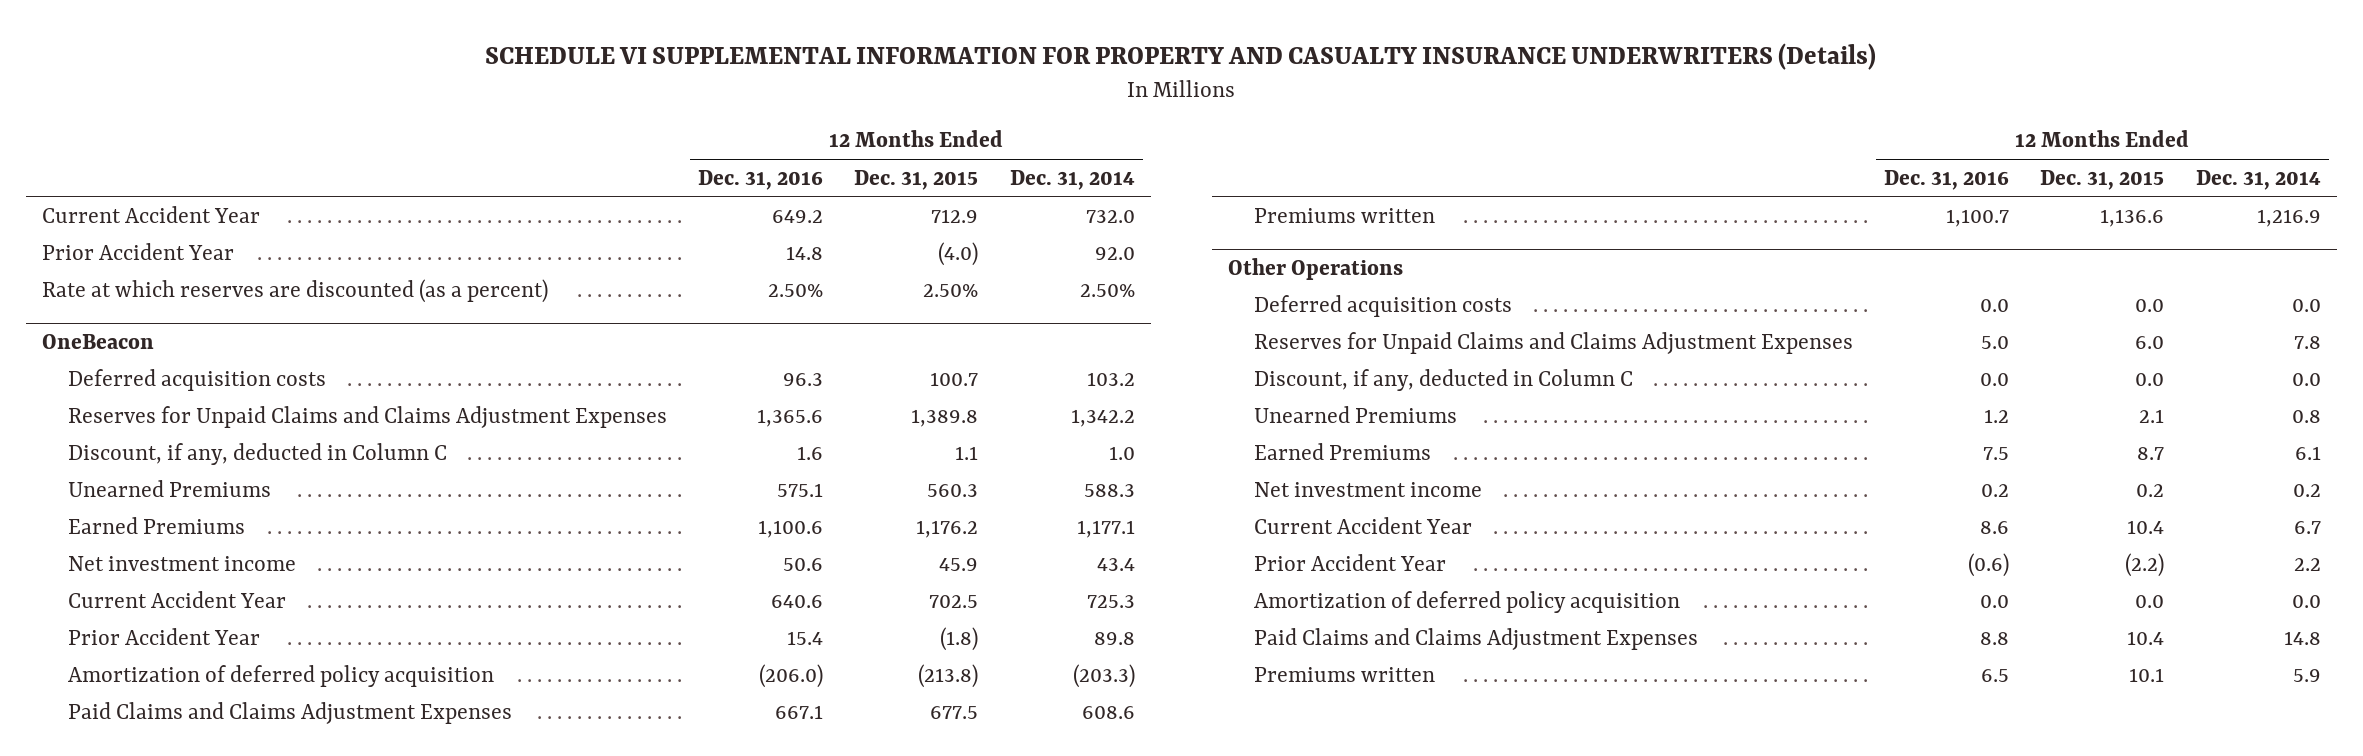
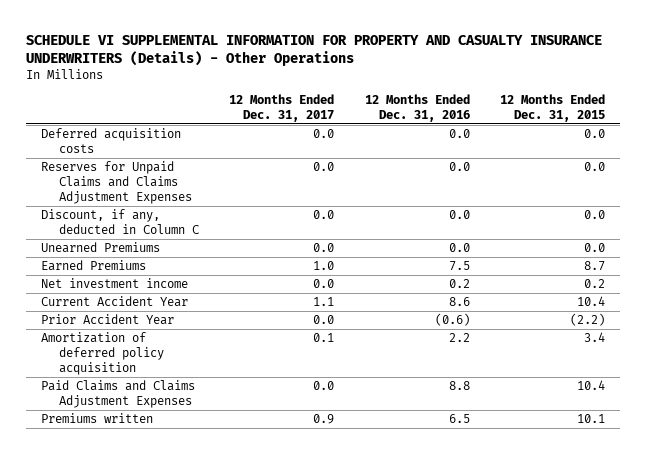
- SCHEDULE VI SUPPLEMENTAL INFORMATION FOR PROPERTY AND CASUALTY INSURANCE UNDERWRITERS (Details)
+ SCHEDULE VI SUPPLEMENTAL INFORMATION FOR PROPERTY AND CASUALTY INSURANCE UNDERWRITERS (Details) - Other Operations
- | 12 Months Ended Dec. 31, 2016 | 12 Months Ended Dec. 31, 2015 | 12 Months Ended Dec. 31, 2014
+ | 12 Months Ended Dec. 31, 2017 | 12 Months Ended Dec. 31, 2016 | 12 Months Ended Dec. 31, 2015
- Current Accident Year | 649.2 | 712.9 | 732.0
- Prior Accident Year | 14.8 | (4.0) | 92.0
- Rate at which reserves are discounted (as a percent) | 2.50% | 2.50% | 2.50%
- OneBeacon
- Deferred acquisition costs | 96.3 | 100.7 | 103.2
- Reserves for Unpaid Claims and Claims Adjustment Expenses | 1,365.6 | 1,389.8 | 1,342.2
- Discount, if any, deducted in Column C | 1.6 | 1.1 | 1.0
- Unearned Premiums | 575.1 | 560.3 | 588.3
- Earned Premiums | 1,100.6 | 1,176.2 | 1,177.1
- Net investment income | 50.6 | 45.9 | 43.4
- Current Accident Year | 640.6 | 702.5 | 725.3
- Prior Accident Year | 15.4 | (1.8) | 89.8
- Amortization of deferred policy acquisition | (206.0) | (213.8) | (203.3)
- Paid Claims and Claims Adjustment Expenses | 667.1 | 677.5 | 608.6
- Premiums written | 1,100.7 | 1,136.6 | 1,216.9
- Other Operations
- Reserves for Unpaid Claims and Claims Adjustment Expenses | 5.0 | 6.0 | 7.8
+ Reserves for Unpaid Claims and Claims Adjustment Expenses | 0.0 | 0.0 | 0.0
- Unearned Premiums | 1.2 | 2.1 | 0.8
+ Unearned Premiums | 0.0 | 0.0 | 0.0
- Amortization of deferred policy acquisition | 0.0 | 0.0 | 0.0
+ Amortization of deferred policy acquisition | 0.1 | 2.2 | 3.4

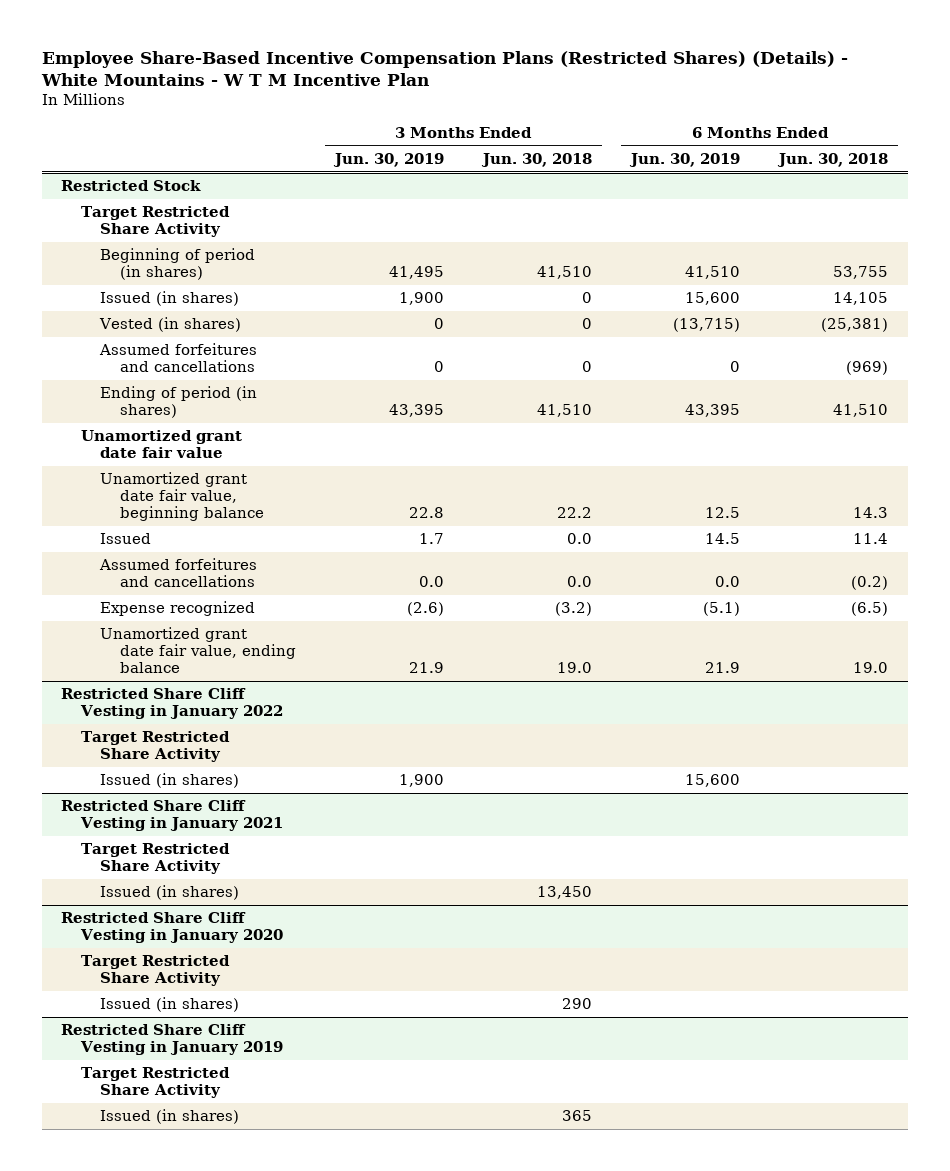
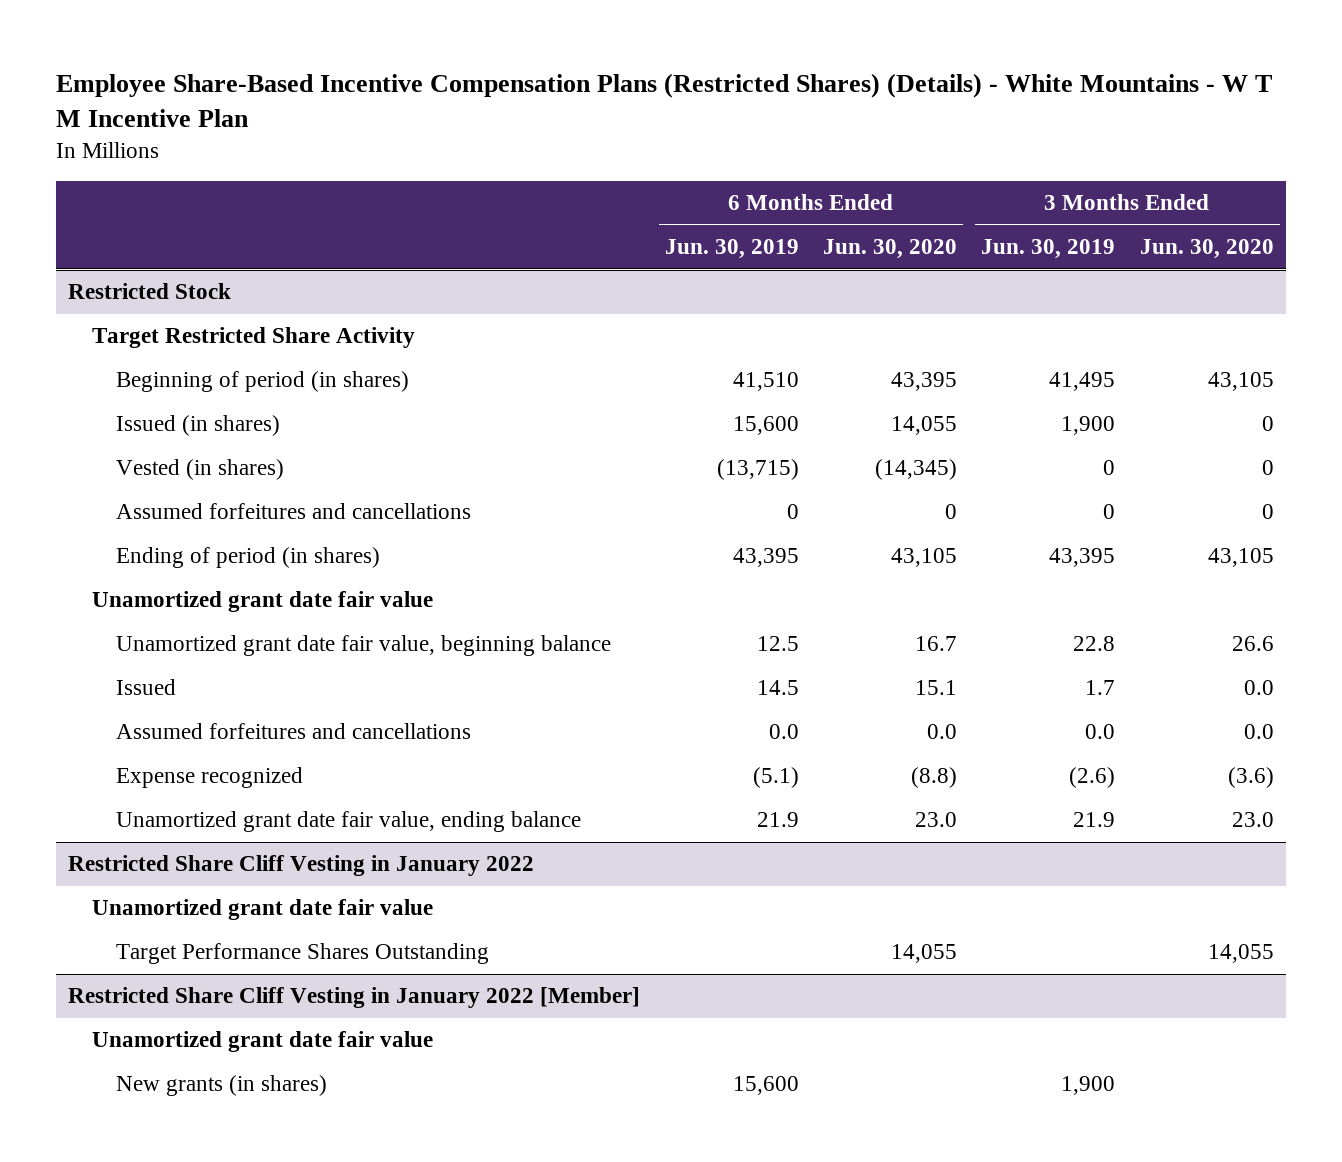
- | 3 Months Ended Jun. 30, 2019 | 3 Months Ended Jun. 30, 2018 | 6 Months Ended Jun. 30, 2019 | 6 Months Ended Jun. 30, 2018
+ | 6 Months Ended Jun. 30, 2019 | 6 Months Ended Jun. 30, 2020 | 3 Months Ended Jun. 30, 2019 | 3 Months Ended Jun. 30, 2020
@ Restricted Share Cliff Vesting in January 2022
- Target Restricted Share Activity
- Issued (in shares) | 1,900 | | 15,600 |
- Restricted Share Cliff Vesting in January 2021
- Target Restricted Share Activity
- Issued (in shares) | | 13,450 | |
- Restricted Share Cliff Vesting in January 2020
- Target Restricted Share Activity
- Issued (in shares) | | 290 | |
- Restricted Share Cliff Vesting in January 2019
- Target Restricted Share Activity
- Issued (in shares) | | 365 | |
@ Restricted Share Cliff Vesting in January 2022
+ Unamortized grant date fair value
+ Target Performance Shares Outstanding | | 14,055 | | 14,055
+ Restricted Share Cliff Vesting in January 2022 [Member]
+ Unamortized grant date fair value
+ New grants (in shares) | 15,600 | | 1,900 |

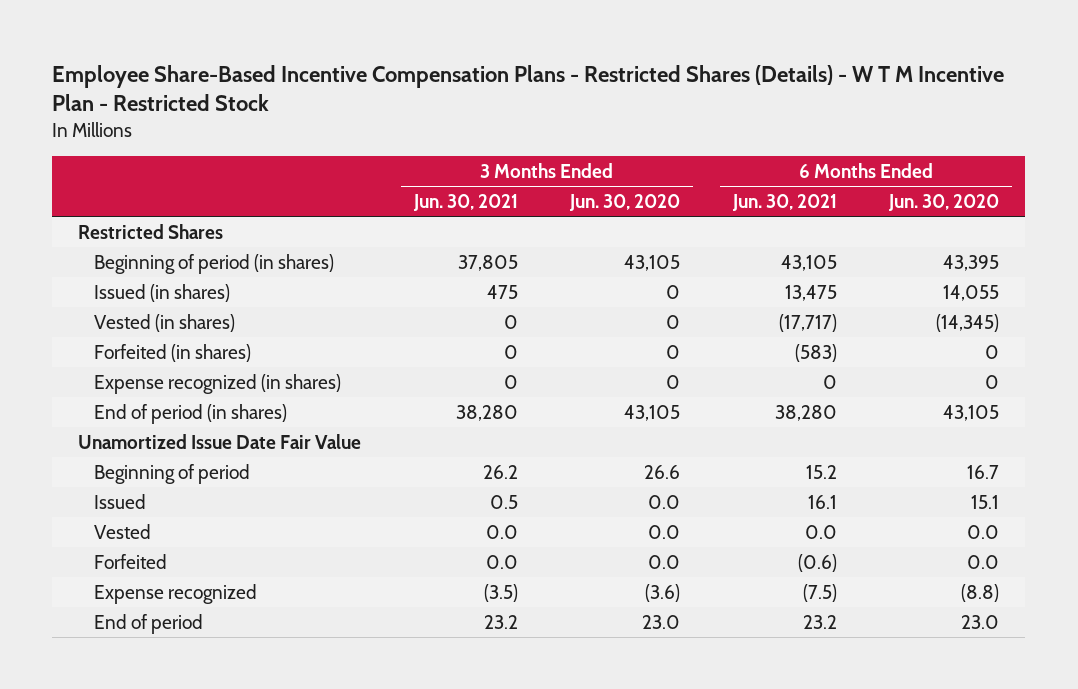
- Employee Share-Based Incentive Compensation Plans (Restricted Shares) (Details) - White Mountains - W T M Incentive Plan
+ Employee Share-Based Incentive Compensation Plans - Restricted Shares (Details) - W T M Incentive Plan - Restricted Stock
- | 6 Months Ended Jun. 30, 2019 | 6 Months Ended Jun. 30, 2020 | 3 Months Ended Jun. 30, 2019 | 3 Months Ended Jun. 30, 2020
+ | 3 Months Ended Jun. 30, 2021 | 3 Months Ended Jun. 30, 2020 | 6 Months Ended Jun. 30, 2021 | 6 Months Ended Jun. 30, 2020
- Restricted Stock
- Target Restricted Share Activity
+ Restricted Shares
- Assumed forfeitures and cancellations | 0 | 0 | 0 | 0
- Ending of period (in shares) | 43,395 | 43,105 | 43,395 | 43,105
- Unamortized grant date fair value
- Unamortized grant date fair value, beginning balance | 12.5 | 16.7 | 22.8 | 26.6
+ Forfeited (in shares) | 0 | 0 | (583) | 0
+ Expense recognized (in shares) | 0 | 0 | 0 | 0
+ End of period (in shares) | 38,280 | 43,105 | 38,280 | 43,105
+ Unamortized Issue Date Fair Value
+ Beginning of period | 26.2 | 26.6 | 15.2 | 16.7
- Assumed forfeitures and cancellations | 0.0 | 0.0 | 0.0 | 0.0
+ Vested | 0.0 | 0.0 | 0.0 | 0.0
+ Forfeited | 0.0 | 0.0 | (0.6) | 0.0
- Unamortized grant date fair value, ending balance | 21.9 | 23.0 | 21.9 | 23.0
- Restricted Share Cliff Vesting in January 2022
- Unamortized grant date fair value
- Target Performance Shares Outstanding | | 14,055 | | 14,055
- Restricted Share Cliff Vesting in January 2022 [Member]
- Unamortized grant date fair value
- New grants (in shares) | 15,600 | | 1,900 |
+ End of period | 23.2 | 23.0 | 23.2 | 23.0

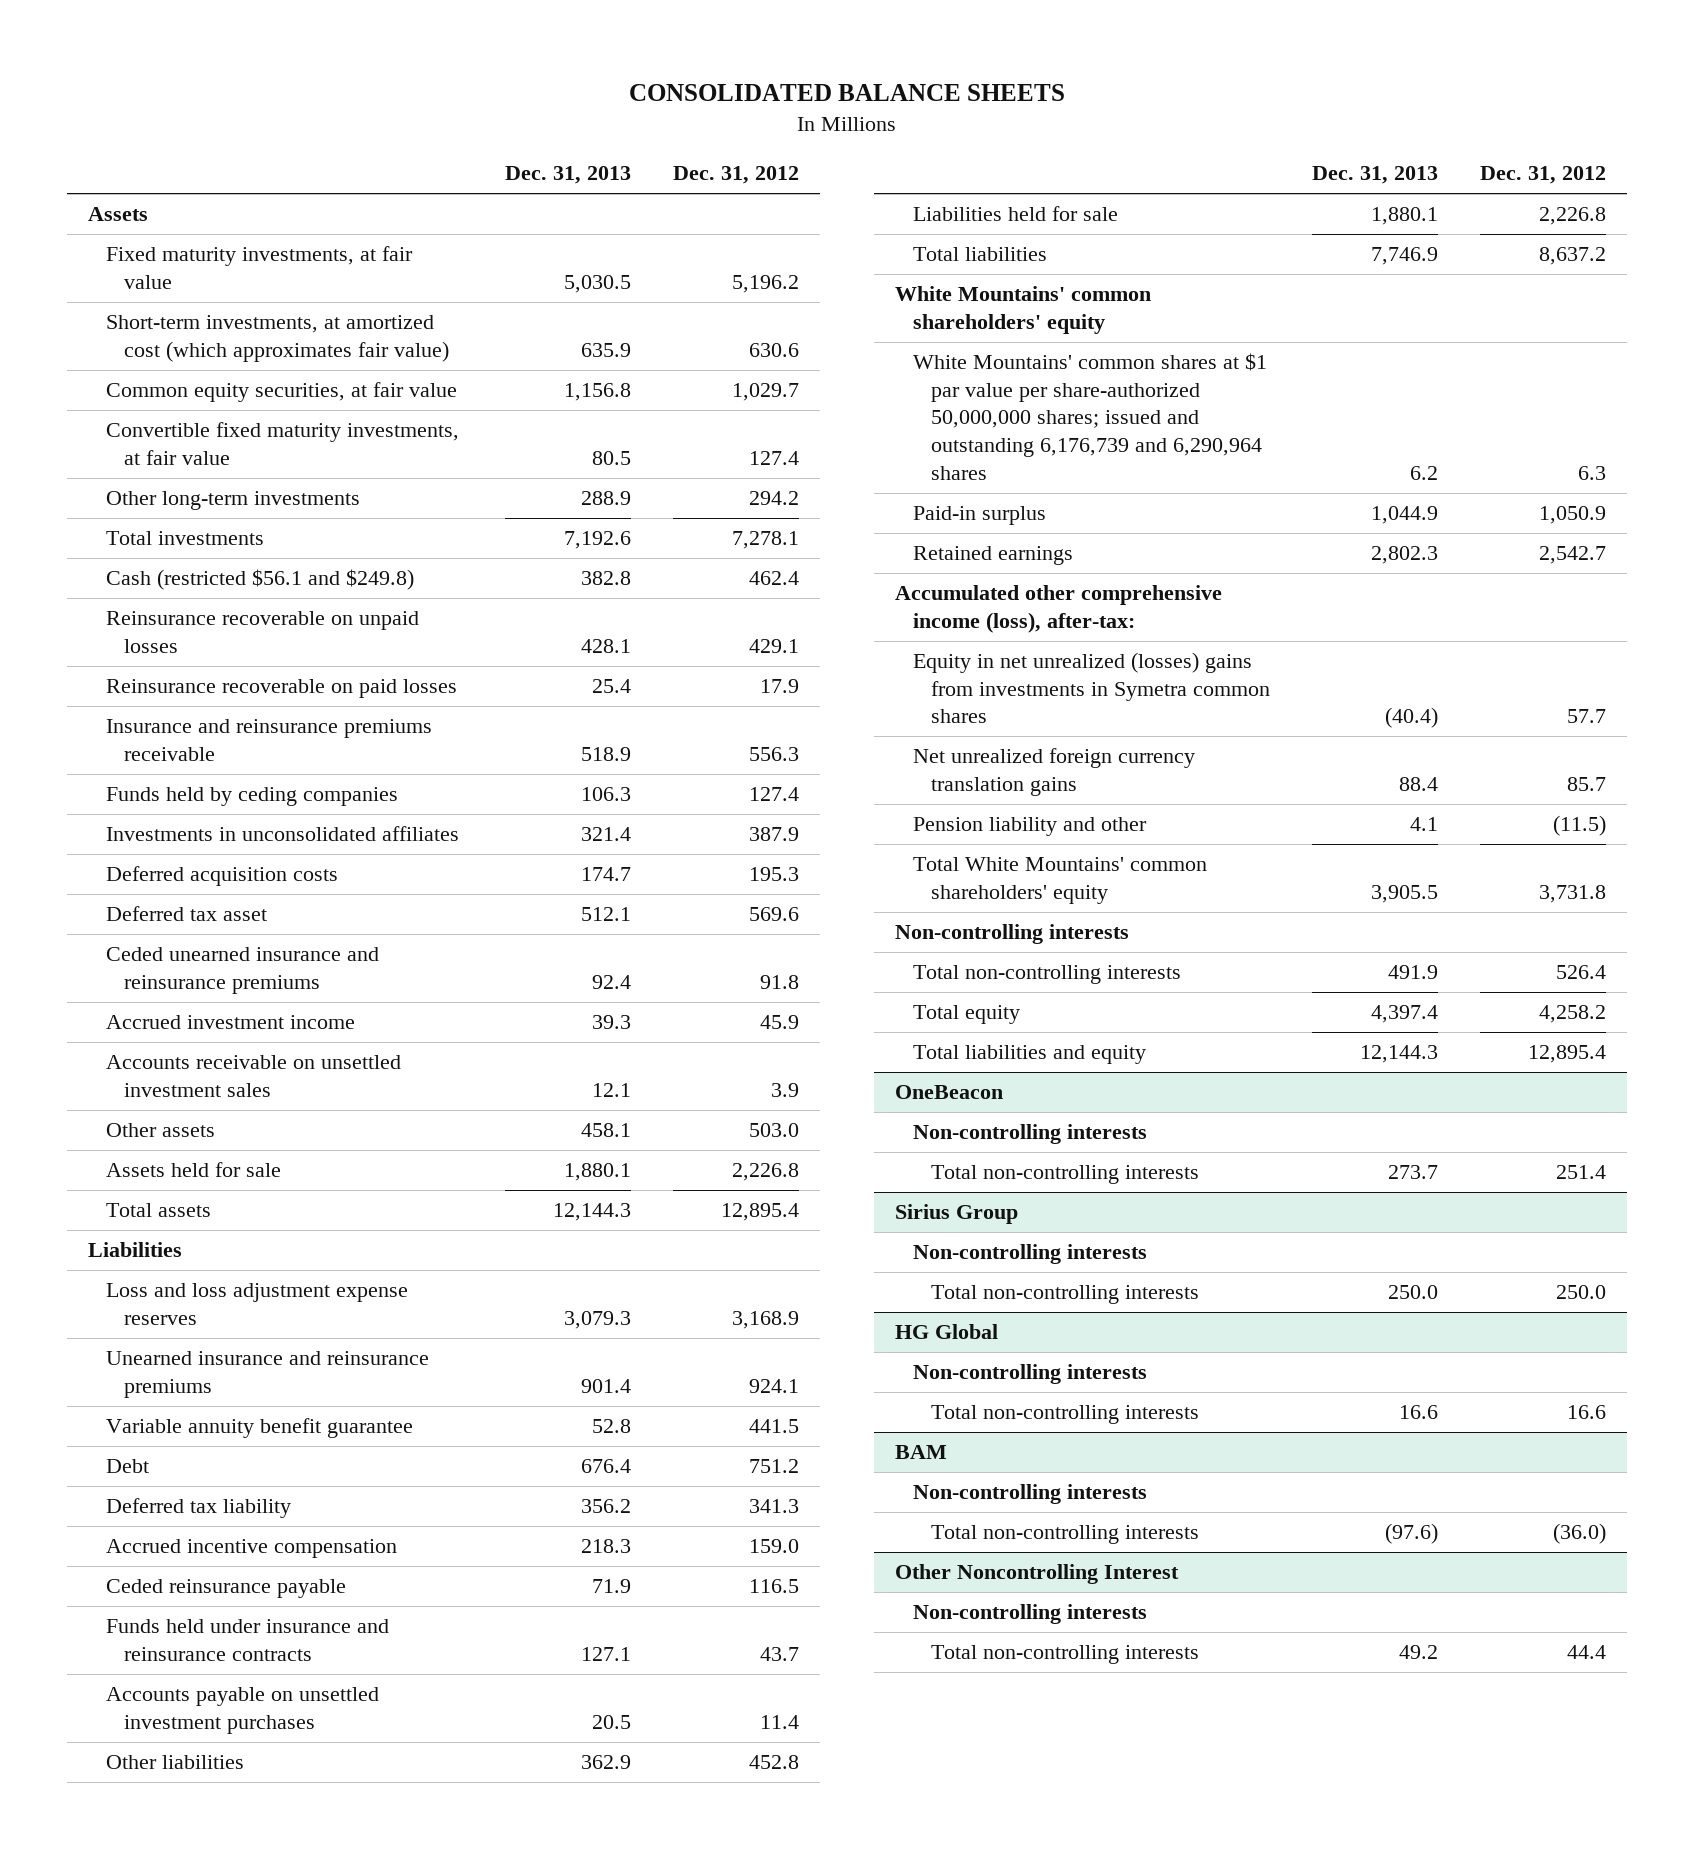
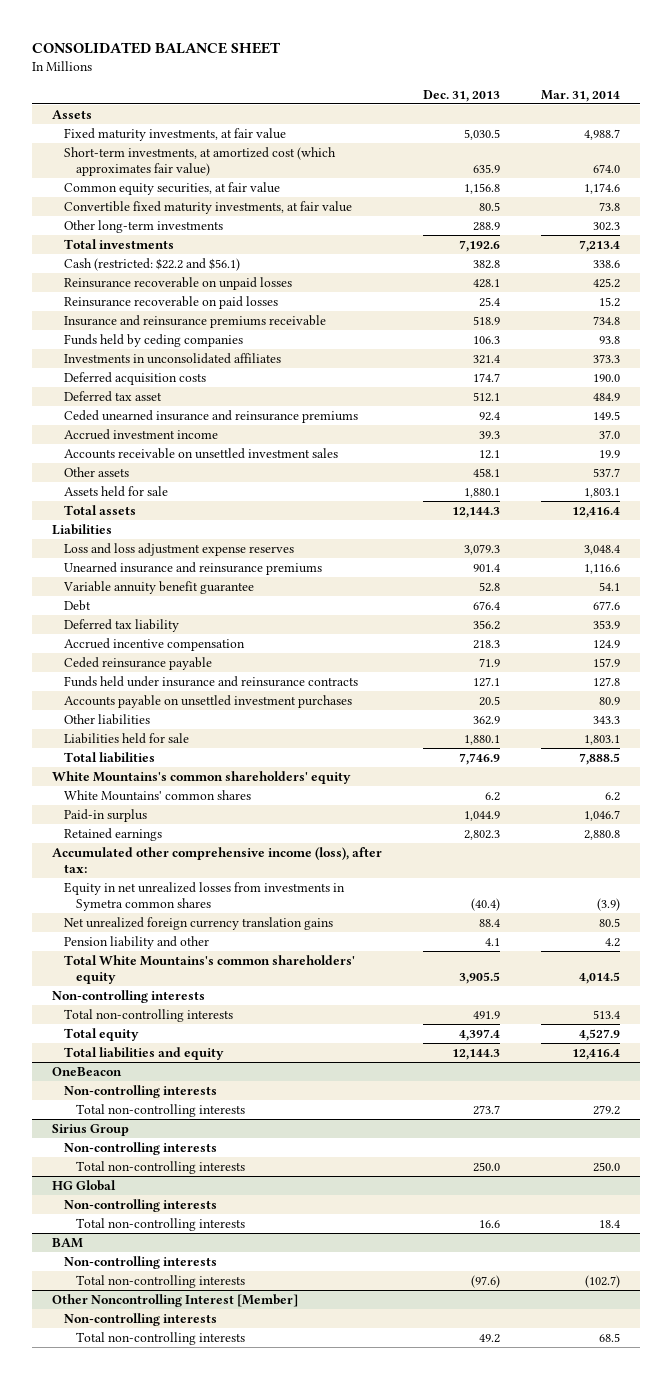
- CONSOLIDATED BALANCE SHEETS
+ CONSOLIDATED BALANCE SHEET
- | Dec. 31, 2013 | Dec. 31, 2012
+ | Dec. 31, 2013 | Mar. 31, 2014
- Cash (restricted $56.1 and $249.8) | 382.8 | 462.4
+ Cash (restricted: $22.2 and $56.1) | 382.8 | 338.6
- White Mountains' common shareholders' equity
- White Mountains' common shares at $1 par value per share-authorized 50,000,000 shares; issued and outstanding 6,176,739 and 6,290,964 shares | 6.2 | 6.3
+ White Mountains's common shareholders' equity
+ White Mountains' common shares | 6.2 | 6.2
- Accumulated other comprehensive income (loss), after-tax:
- Equity in net unrealized (losses) gains from investments in Symetra common shares | (40.4) | 57.7
+ Accumulated other comprehensive income (loss), after tax:
+ Equity in net unrealized losses from investments in Symetra common shares | (40.4) | (3.9)
- Total White Mountains' common shareholders' equity | 3,905.5 | 3,731.8
+ Total White Mountains's common shareholders' equity | 3,905.5 | 4,014.5
- Other Noncontrolling Interest
+ Other Noncontrolling Interest [Member]

